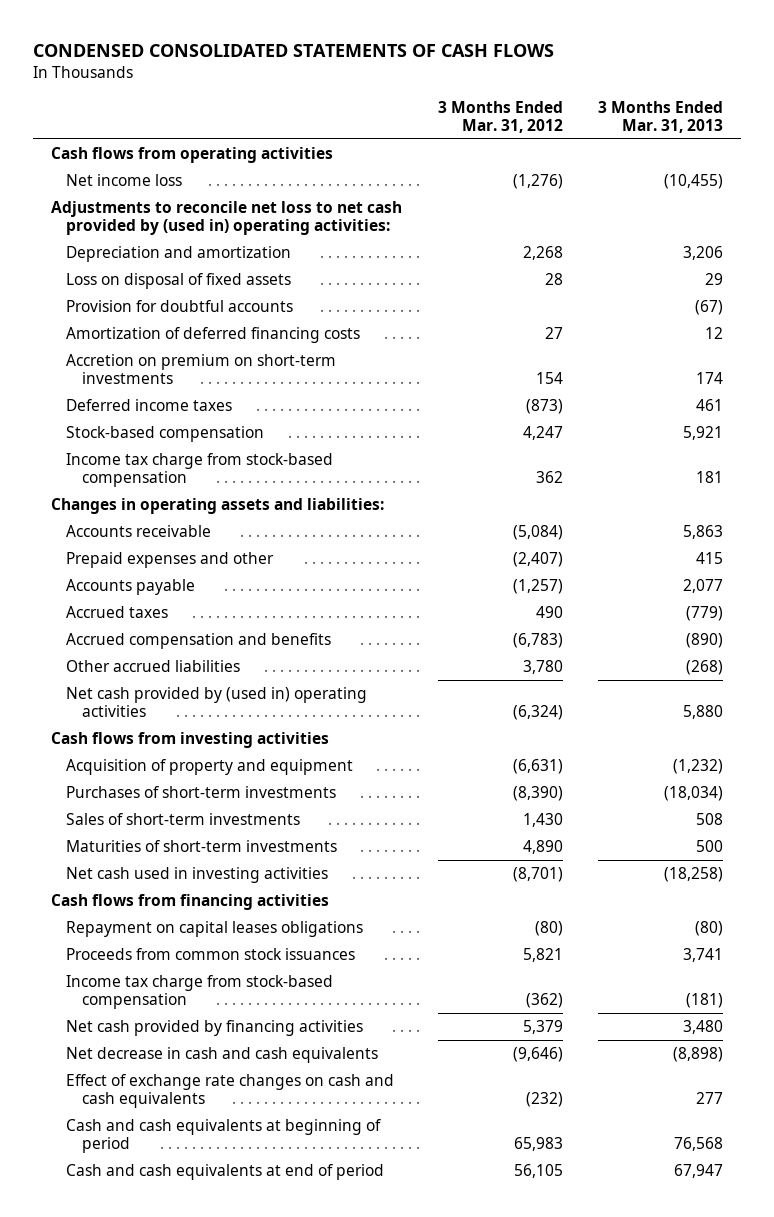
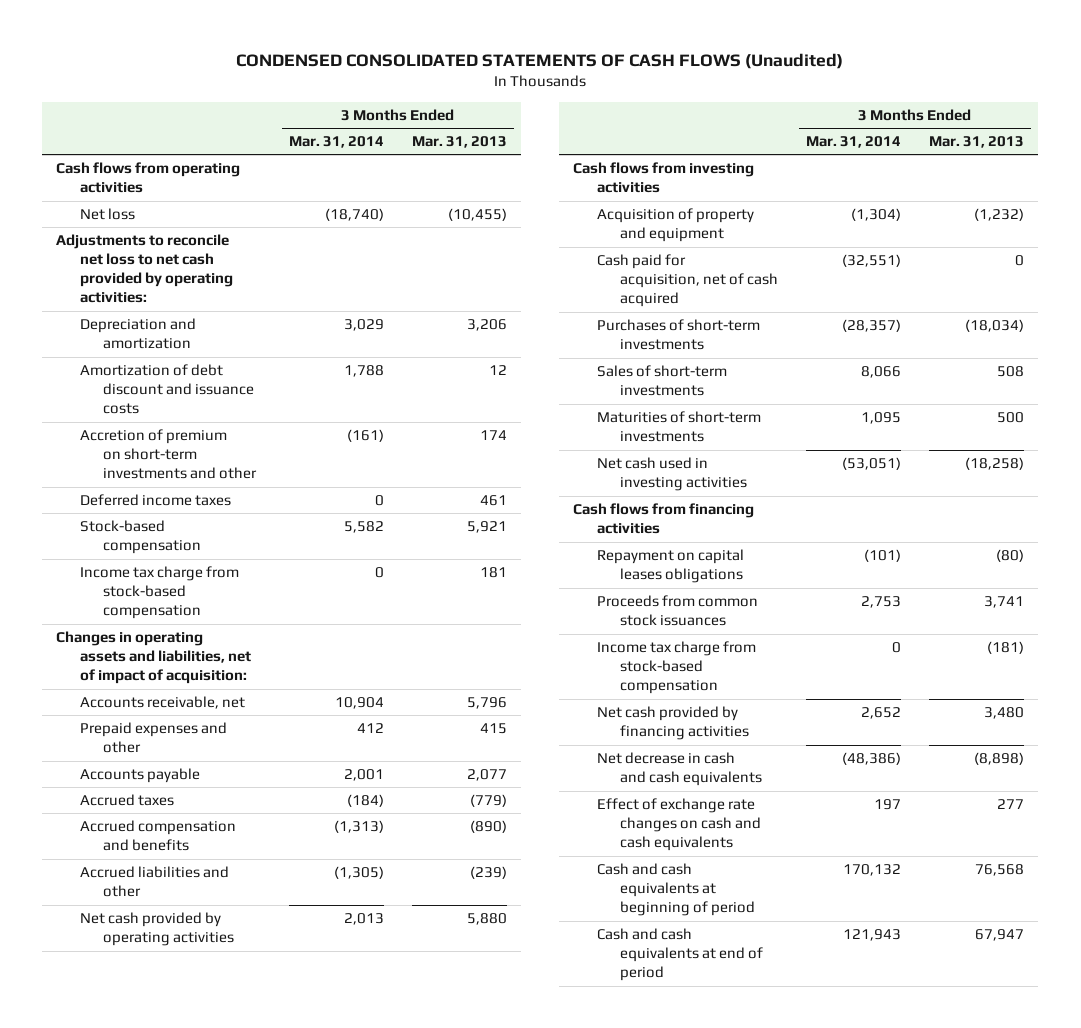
- CONDENSED CONSOLIDATED STATEMENTS OF CASH FLOWS
+ CONDENSED CONSOLIDATED STATEMENTS OF CASH FLOWS (Unaudited)
- | 3 Months Ended Mar. 31, 2012 | 3 Months Ended Mar. 31, 2013
+ | 3 Months Ended Mar. 31, 2014 | 3 Months Ended Mar. 31, 2013
- Net income loss | (1,276) | (10,455)
- Adjustments to reconcile net loss to net cash provided by (used in) operating activities:
+ Net loss | (18,740) | (10,455)
+ Adjustments to reconcile net loss to net cash provided by operating activities:
- Loss on disposal of fixed assets | 28 | 29
- Provision for doubtful accounts | | (67)
- Amortization of deferred financing costs | 27 | 12
- Accretion on premium on short-term investments | 154 | 174
+ Amortization of debt discount and issuance costs | 1,788 | 12
+ Accretion of premium on short-term investments and other | (161) | 174
- Changes in operating assets and liabilities:
- Accounts receivable | (5,084) | 5,863
+ Changes in operating assets and liabilities, net of impact of acquisition:
+ Accounts receivable, net | 10,904 | 5,796
- Other accrued liabilities | 3,780 | (268)
- Net cash provided by (used in) operating activities | (6,324) | 5,880
+ Accrued liabilities and other | (1,305) | (239)
+ Net cash provided by operating activities | 2,013 | 5,880
+ Cash paid for acquisition, net of cash acquired | (32,551) | 0

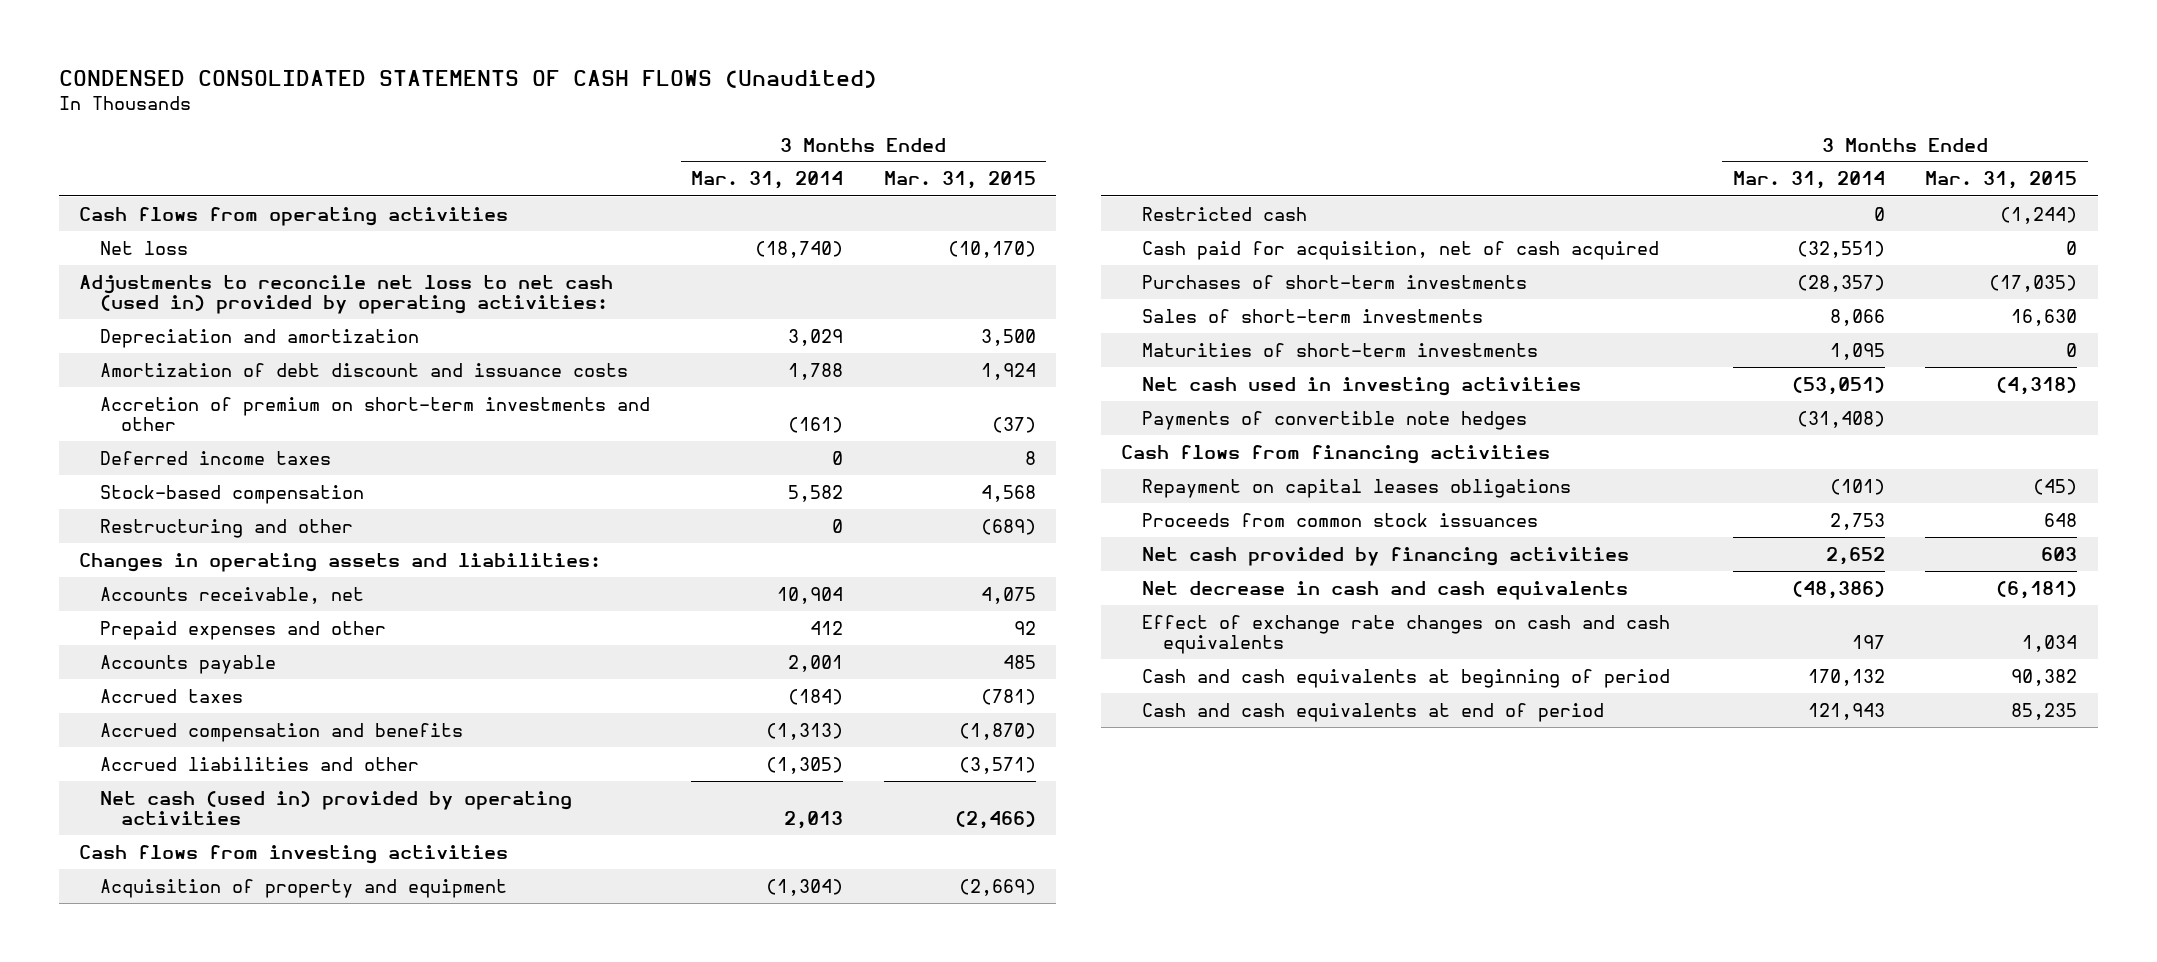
- | 3 Months Ended Mar. 31, 2014 | 3 Months Ended Mar. 31, 2013
+ | 3 Months Ended Mar. 31, 2014 | 3 Months Ended Mar. 31, 2015
- Adjustments to reconcile net loss to net cash provided by operating activities:
+ Adjustments to reconcile net loss to net cash (used in) provided by operating activities:
- Income tax charge from stock-based compensation | 0 | 181
- Changes in operating assets and liabilities, net of impact of acquisition:
+ Restructuring and other | 0 | (689)
+ Changes in operating assets and liabilities:
- Net cash provided by operating activities | 2,013 | 5,880
+ Net cash (used in) provided by operating activities | 2,013 | (2,466)
+ Restricted cash | 0 | (1,244)
+ Payments of convertible note hedges | (31,408) |
- Income tax charge from stock-based compensation | 0 | (181)

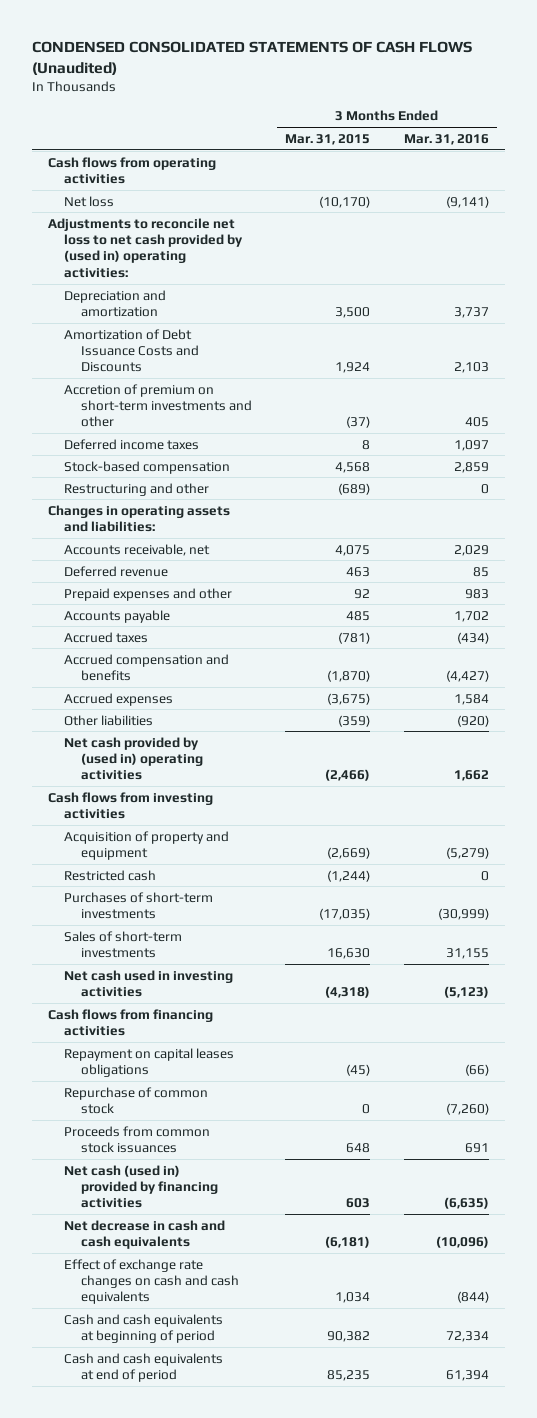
- | 3 Months Ended Mar. 31, 2014 | 3 Months Ended Mar. 31, 2015
+ | 3 Months Ended Mar. 31, 2015 | 3 Months Ended Mar. 31, 2016
- Adjustments to reconcile net loss to net cash (used in) provided by operating activities:
+ Adjustments to reconcile net loss to net cash provided by (used in) operating activities:
- Amortization of debt discount and issuance costs | 1,788 | 1,924
+ Amortization of Debt Issuance Costs and Discounts | 1,924 | 2,103
+ Deferred revenue | 463 | 85
- Accrued liabilities and other | (1,305) | (3,571)
- Net cash (used in) provided by operating activities | 2,013 | (2,466)
+ Accrued expenses | (3,675) | 1,584
+ Other liabilities | (359) | (920)
+ Net cash provided by (used in) operating activities | (2,466) | 1,662
- Cash paid for acquisition, net of cash acquired | (32,551) | 0
- Maturities of short-term investments | 1,095 | 0
- Payments of convertible note hedges | (31,408) |
+ Repurchase of common stock | 0 | (7,260)
- Net cash provided by financing activities | 2,652 | 603
+ Net cash (used in) provided by financing activities | 603 | (6,635)

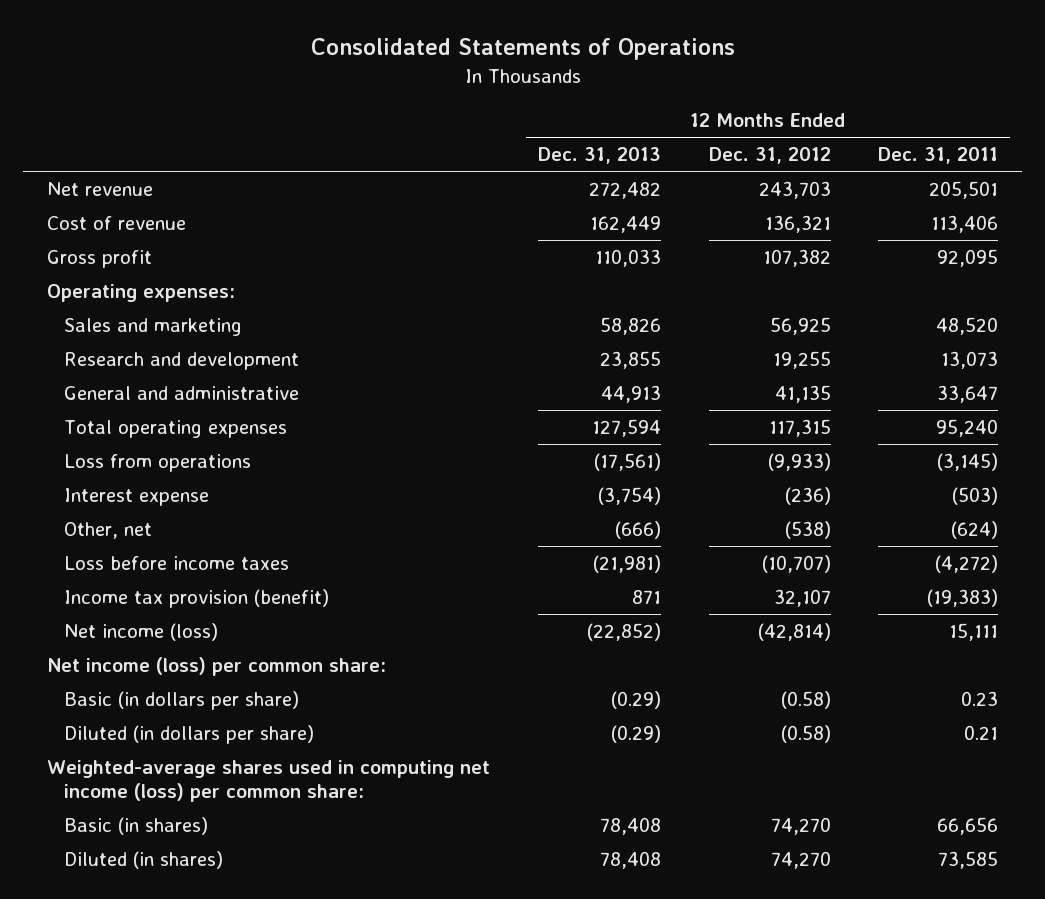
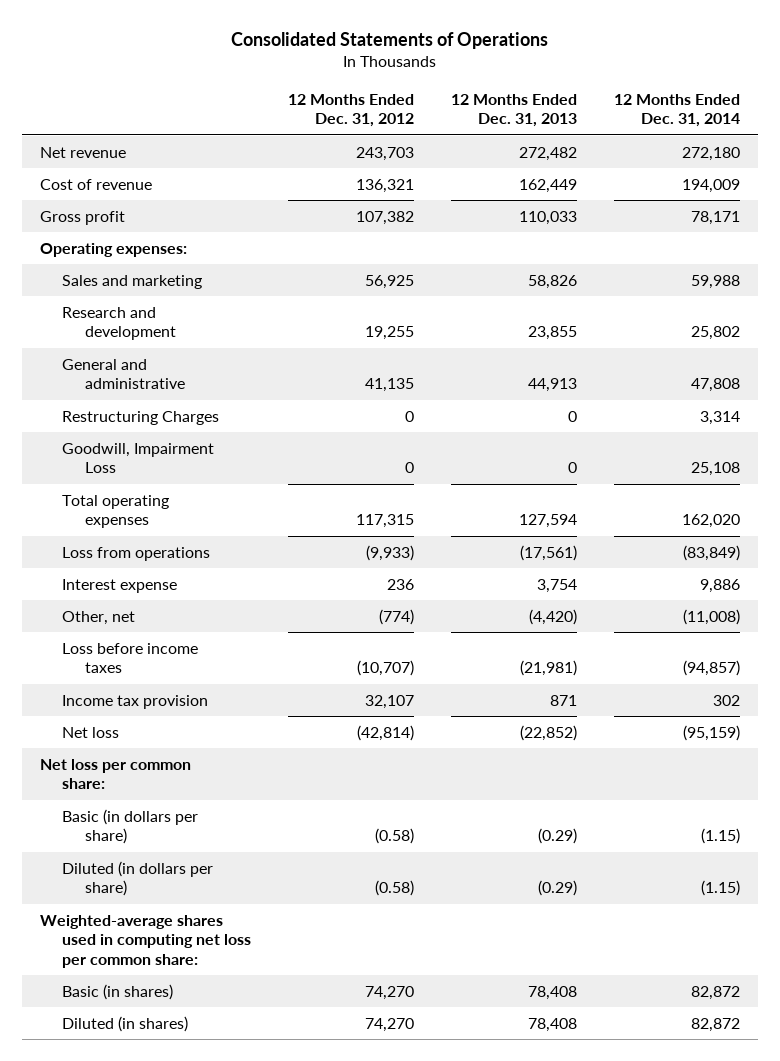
- | 12 Months Ended Dec. 31, 2013 | 12 Months Ended Dec. 31, 2012 | 12 Months Ended Dec. 31, 2011
+ | 12 Months Ended Dec. 31, 2012 | 12 Months Ended Dec. 31, 2013 | 12 Months Ended Dec. 31, 2014
+ Restructuring Charges | 0 | 0 | 3,314
+ Goodwill, Impairment Loss | 0 | 0 | 25,108
- Interest expense | (3,754) | (236) | (503)
- Other, net | (666) | (538) | (624)
+ Interest expense | 236 | 3,754 | 9,886
+ Other, net | (774) | (4,420) | (11,008)
- Income tax provision (benefit) | 871 | 32,107 | (19,383)
- Net income (loss) | (22,852) | (42,814) | 15,111
- Net income (loss) per common share:
+ Income tax provision | 32,107 | 871 | 302
+ Net loss | (42,814) | (22,852) | (95,159)
+ Net loss per common share:
- Weighted-average shares used in computing net income (loss) per common share:
+ Weighted-average shares used in computing net loss per common share:

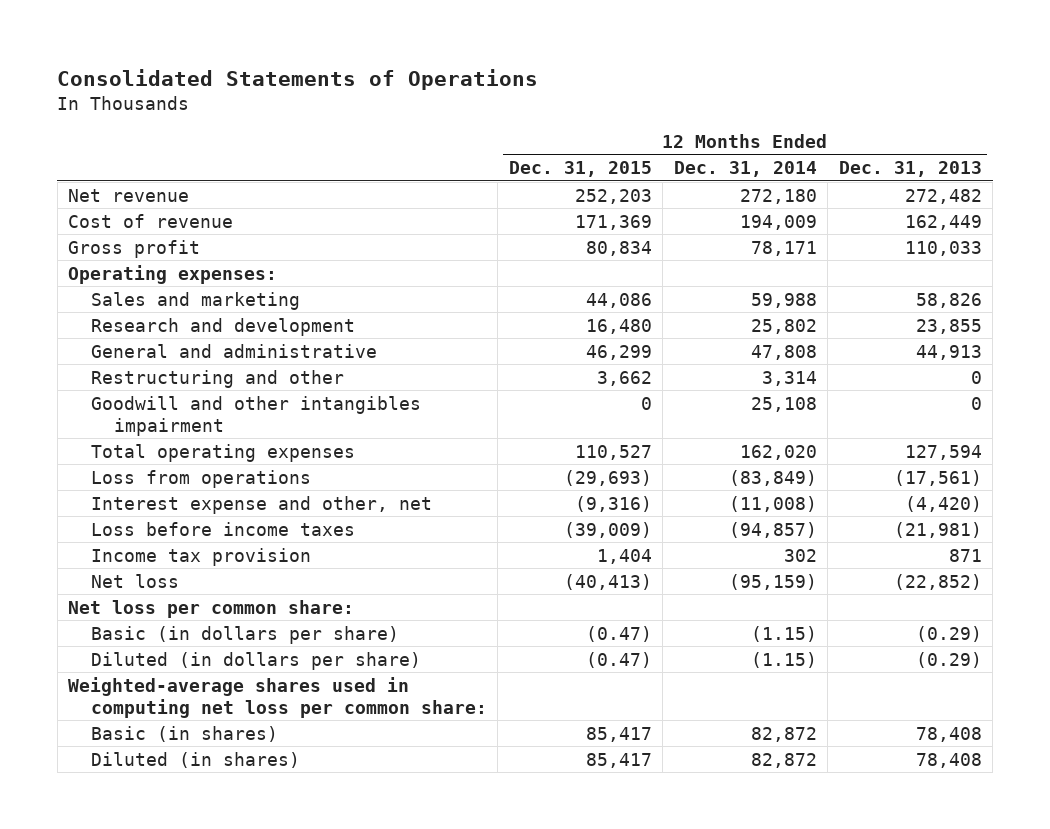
- | 12 Months Ended Dec. 31, 2012 | 12 Months Ended Dec. 31, 2013 | 12 Months Ended Dec. 31, 2014
+ | 12 Months Ended Dec. 31, 2015 | 12 Months Ended Dec. 31, 2014 | 12 Months Ended Dec. 31, 2013
- Restructuring Charges | 0 | 0 | 3,314
- Goodwill, Impairment Loss | 0 | 0 | 25,108
+ Restructuring and other | 3,662 | 3,314 | 0
+ Goodwill and other intangibles impairment | 0 | 25,108 | 0
- Interest expense | 236 | 3,754 | 9,886
- Other, net | (774) | (4,420) | (11,008)
+ Interest expense and other, net | (9,316) | (11,008) | (4,420)

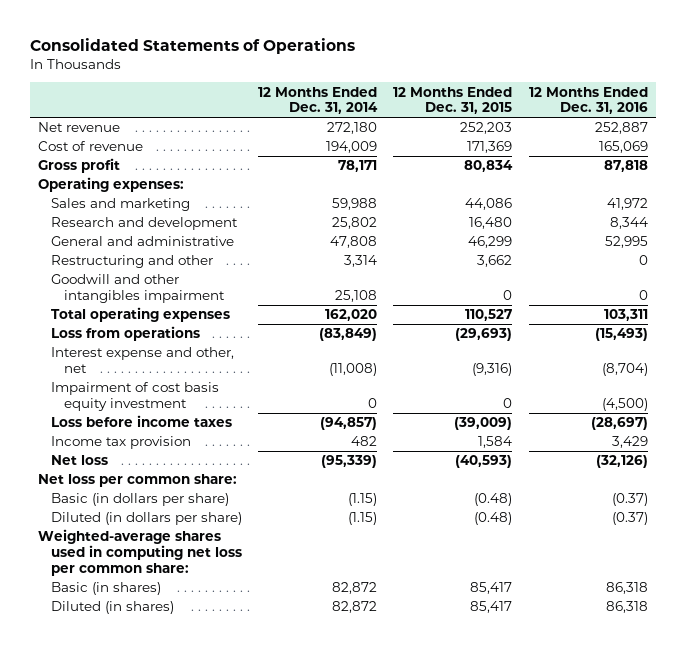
- | 12 Months Ended Dec. 31, 2015 | 12 Months Ended Dec. 31, 2014 | 12 Months Ended Dec. 31, 2013
+ | 12 Months Ended Dec. 31, 2014 | 12 Months Ended Dec. 31, 2015 | 12 Months Ended Dec. 31, 2016
+ Impairment of cost basis equity investment | 0 | 0 | (4,500)
- Income tax provision | 1,404 | 302 | 871
- Net loss | (40,413) | (95,159) | (22,852)
+ Income tax provision | 482 | 1,584 | 3,429
+ Net loss | (95,339) | (40,593) | (32,126)
- Basic (in dollars per share) | (0.47) | (1.15) | (0.29)
- Diluted (in dollars per share) | (0.47) | (1.15) | (0.29)
+ Basic (in dollars per share) | (1.15) | (0.48) | (0.37)
+ Diluted (in dollars per share) | (1.15) | (0.48) | (0.37)

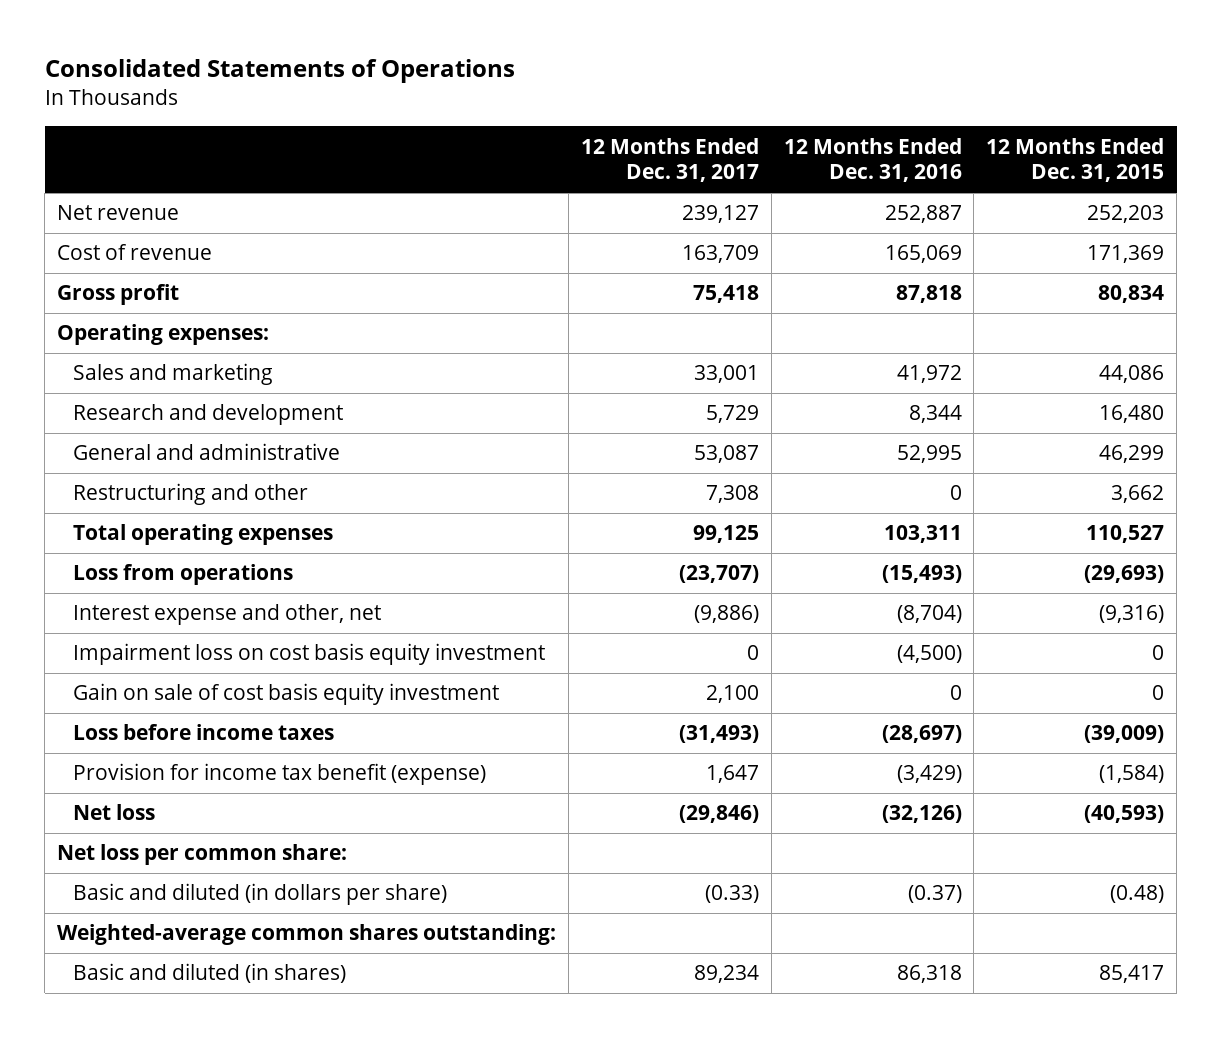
- | 12 Months Ended Dec. 31, 2014 | 12 Months Ended Dec. 31, 2015 | 12 Months Ended Dec. 31, 2016
+ | 12 Months Ended Dec. 31, 2017 | 12 Months Ended Dec. 31, 2016 | 12 Months Ended Dec. 31, 2015
- Goodwill and other intangibles impairment | 25,108 | 0 | 0
- Impairment of cost basis equity investment | 0 | 0 | (4,500)
+ Impairment loss on cost basis equity investment | 0 | (4,500) | 0
+ Gain on sale of cost basis equity investment | 2,100 | 0 | 0
- Income tax provision | 482 | 1,584 | 3,429
+ Provision for income tax benefit (expense) | 1,647 | (3,429) | (1,584)
- Basic (in dollars per share) | (1.15) | (0.48) | (0.37)
- Diluted (in dollars per share) | (1.15) | (0.48) | (0.37)
- Weighted-average shares used in computing net loss per common share:
- Basic (in shares) | 82,872 | 85,417 | 86,318
- Diluted (in shares) | 82,872 | 85,417 | 86,318
+ Basic and diluted (in dollars per share) | (0.33) | (0.37) | (0.48)
+ Weighted-average common shares outstanding:
+ Basic and diluted (in shares) | 89,234 | 86,318 | 85,417

